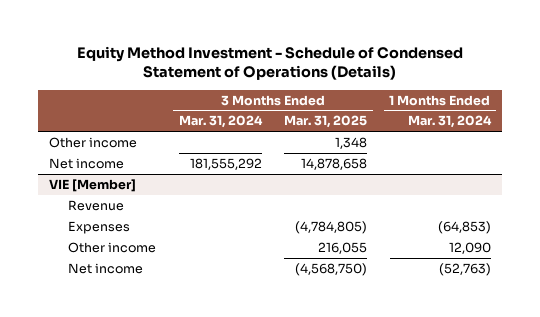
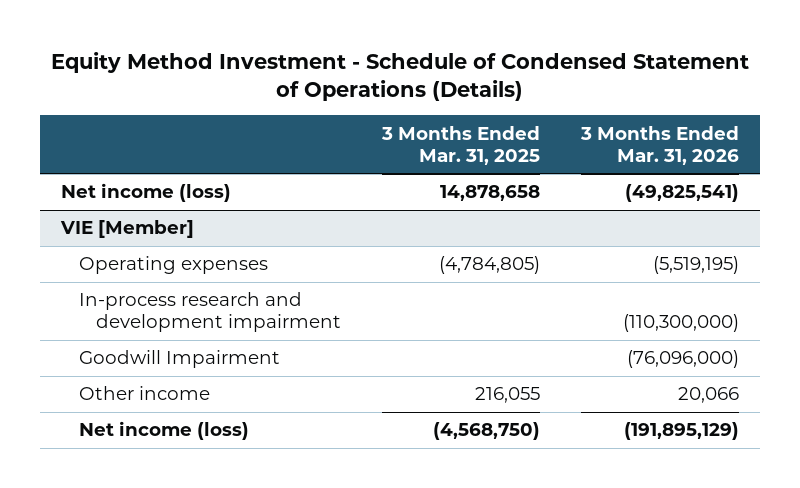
- | 3 Months Ended Mar. 31, 2024 | 3 Months Ended Mar. 31, 2025 | 1 Months Ended Mar. 31, 2024
+ | 3 Months Ended Mar. 31, 2025 | 3 Months Ended Mar. 31, 2026
- Other income | | 1,348 |
- Net income | 181,555,292 | 14,878,658 |
+ Net income (loss) | 14,878,658 | (49,825,541)
@ VIE [Member]
- Revenue
- Expenses | | (4,784,805) | (64,853)
+ Operating expenses | (4,784,805) | (5,519,195)
+ In-process research and development impairment | | (110,300,000)
+ Goodwill Impairment | | (76,096,000)
- Net income | | (4,568,750) | (52,763)
+ Net income (loss) | (4,568,750) | (191,895,129)

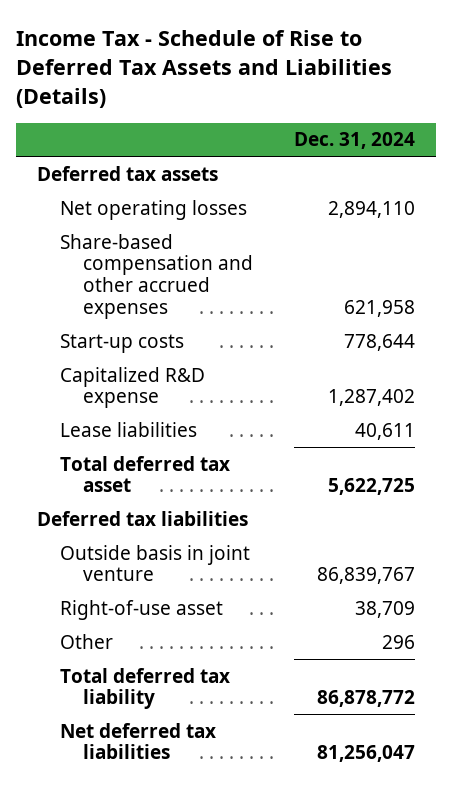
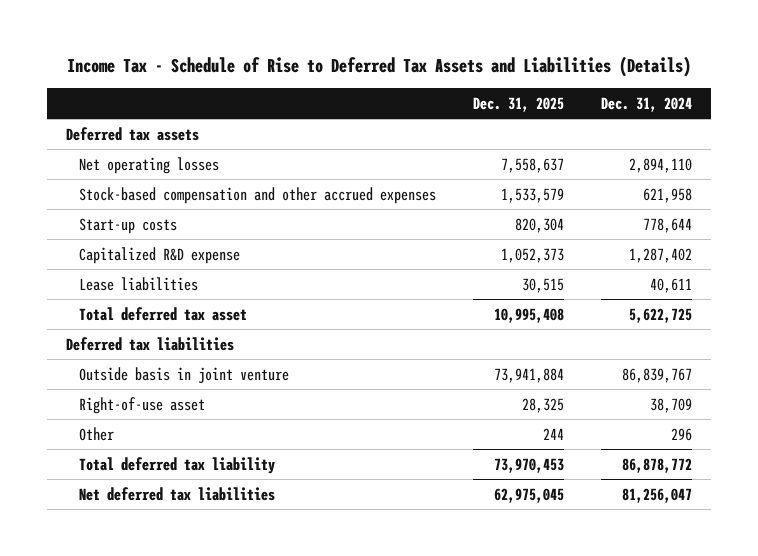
- | Dec. 31, 2024
+ | Dec. 31, 2025 | Dec. 31, 2024
- Share-based compensation and other accrued expenses | 621,958
+ Stock-based compensation and other accrued expenses | 1,533,579 | 621,958

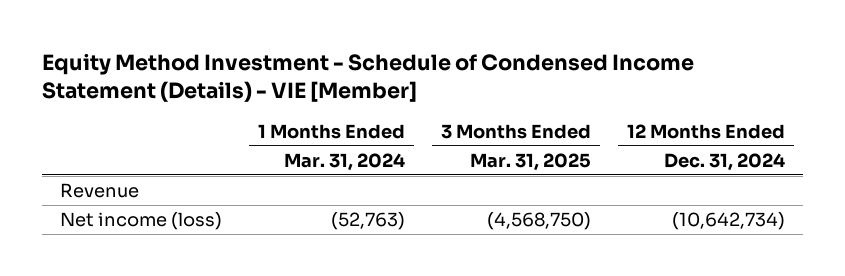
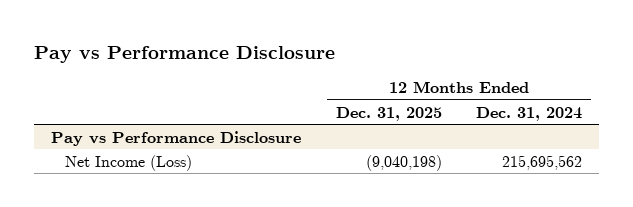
- Equity Method Investment - Schedule of Condensed Income Statement (Details) - VIE [Member]
+ Pay vs Performance Disclosure
- | 1 Months Ended Mar. 31, 2024 | 3 Months Ended Mar. 31, 2025 | 12 Months Ended Dec. 31, 2024
+ | 12 Months Ended Dec. 31, 2025 | 12 Months Ended Dec. 31, 2024
- Revenue
- Net income (loss) | (52,763) | (4,568,750) | (10,642,734)
+ Pay vs Performance Disclosure
+ Net Income (Loss) | (9,040,198) | 215,695,562

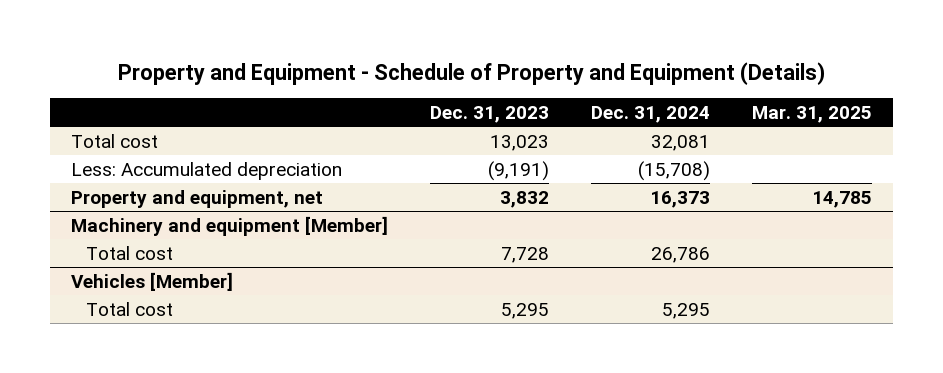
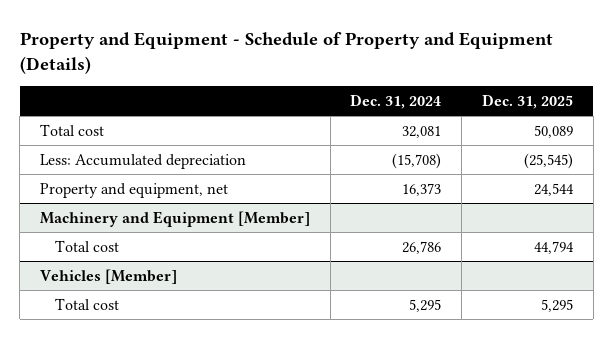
- | Dec. 31, 2023 | Dec. 31, 2024 | Mar. 31, 2025
+ | Dec. 31, 2024 | Dec. 31, 2025
- Machinery and equipment [Member]
+ Machinery and Equipment [Member]

